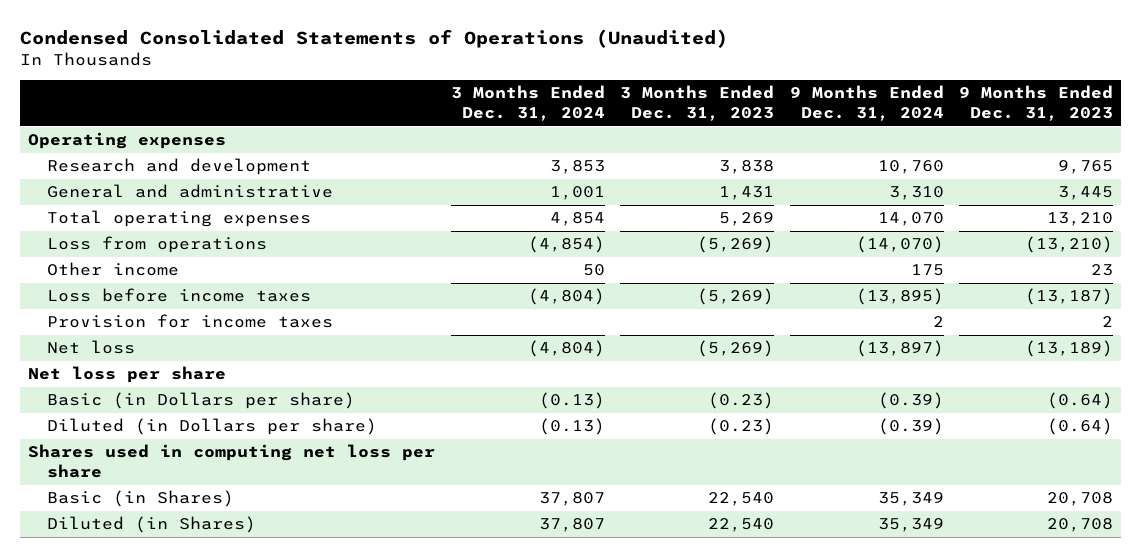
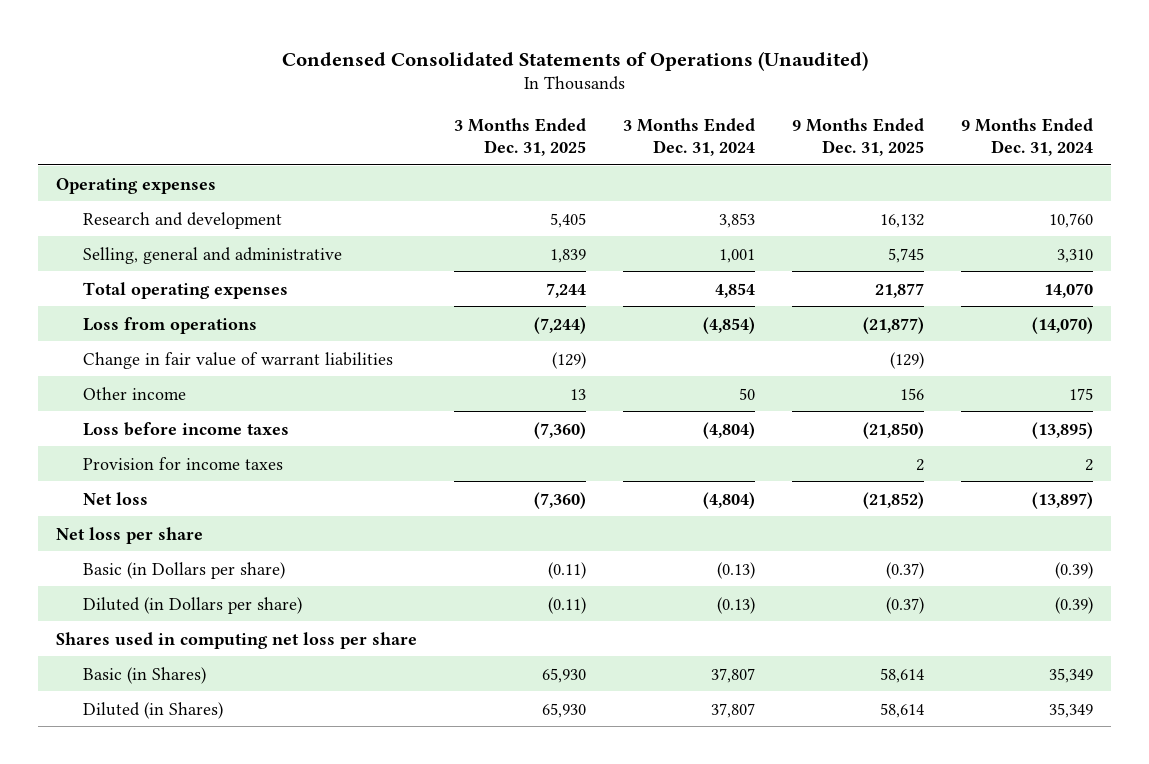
- | 3 Months Ended Dec. 31, 2024 | 3 Months Ended Dec. 31, 2023 | 9 Months Ended Dec. 31, 2024 | 9 Months Ended Dec. 31, 2023
+ | 3 Months Ended Dec. 31, 2025 | 3 Months Ended Dec. 31, 2024 | 9 Months Ended Dec. 31, 2025 | 9 Months Ended Dec. 31, 2024
- General and administrative | 1,001 | 1,431 | 3,310 | 3,445
+ Selling, general and administrative | 1,839 | 1,001 | 5,745 | 3,310
+ Change in fair value of warrant liabilities | (129) | | (129) |

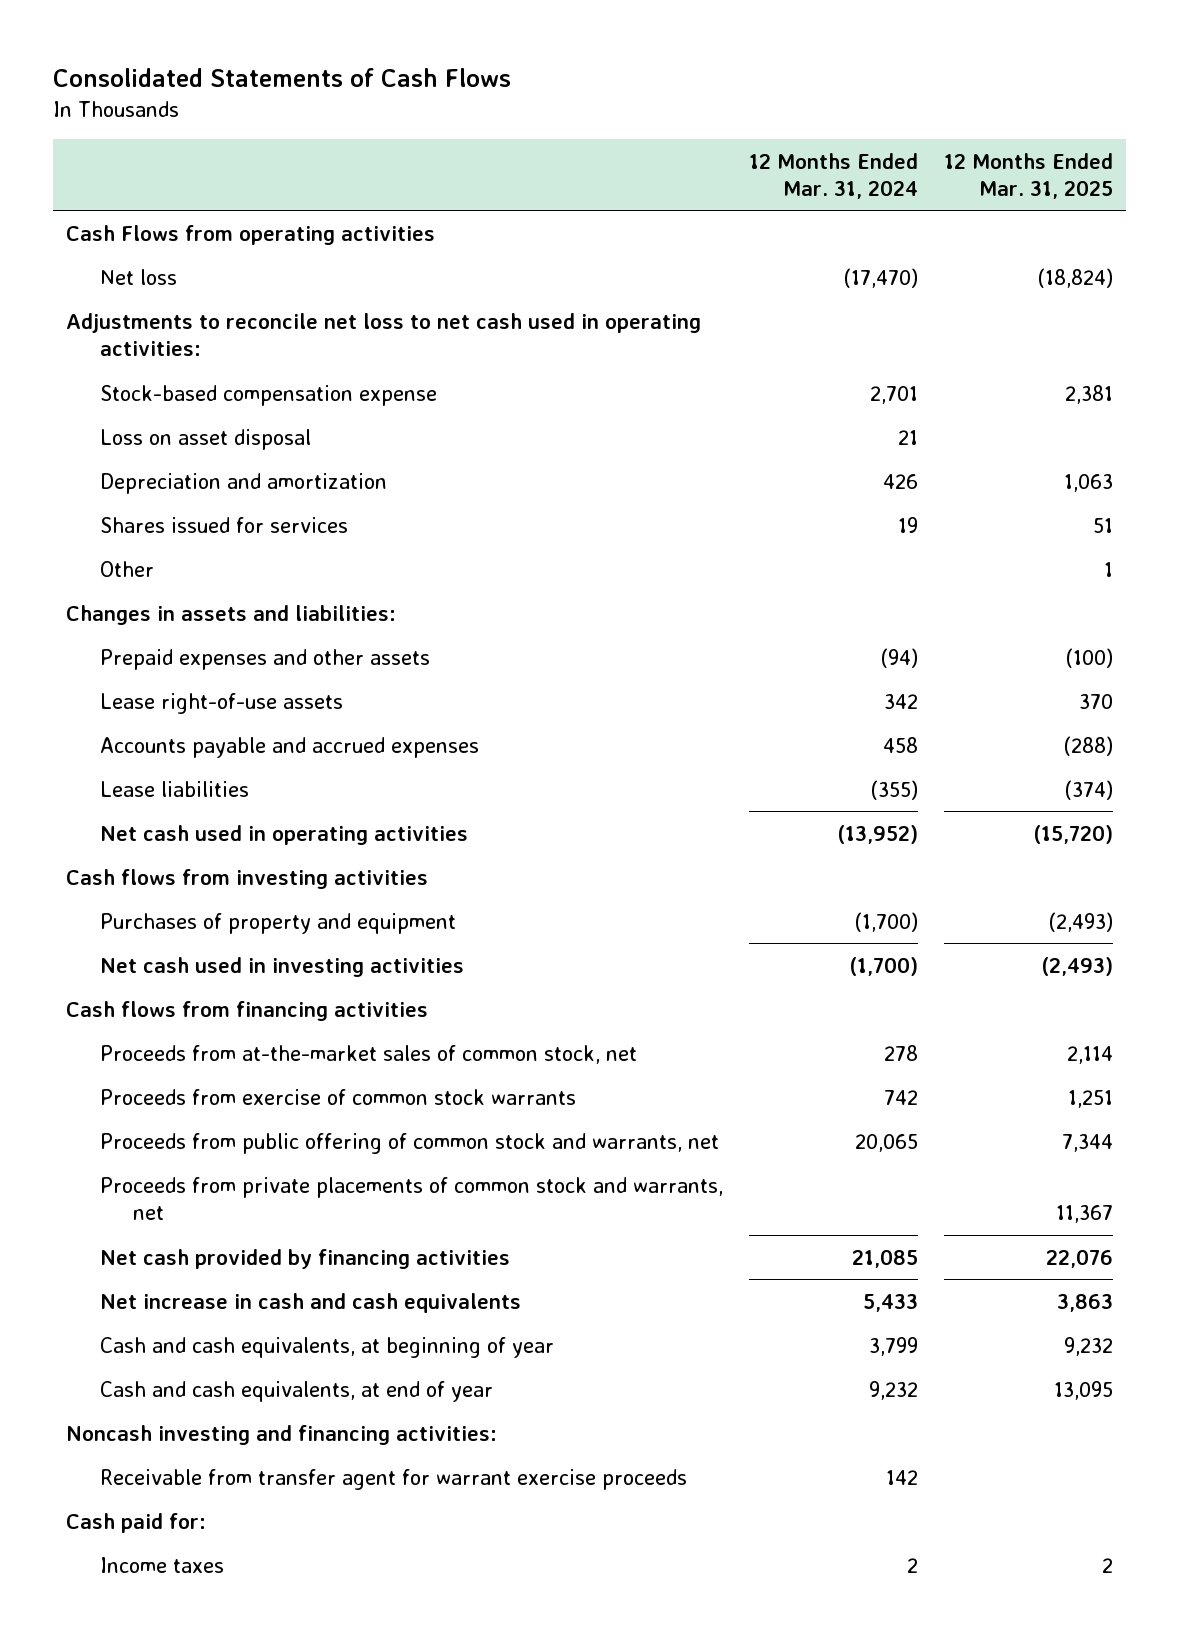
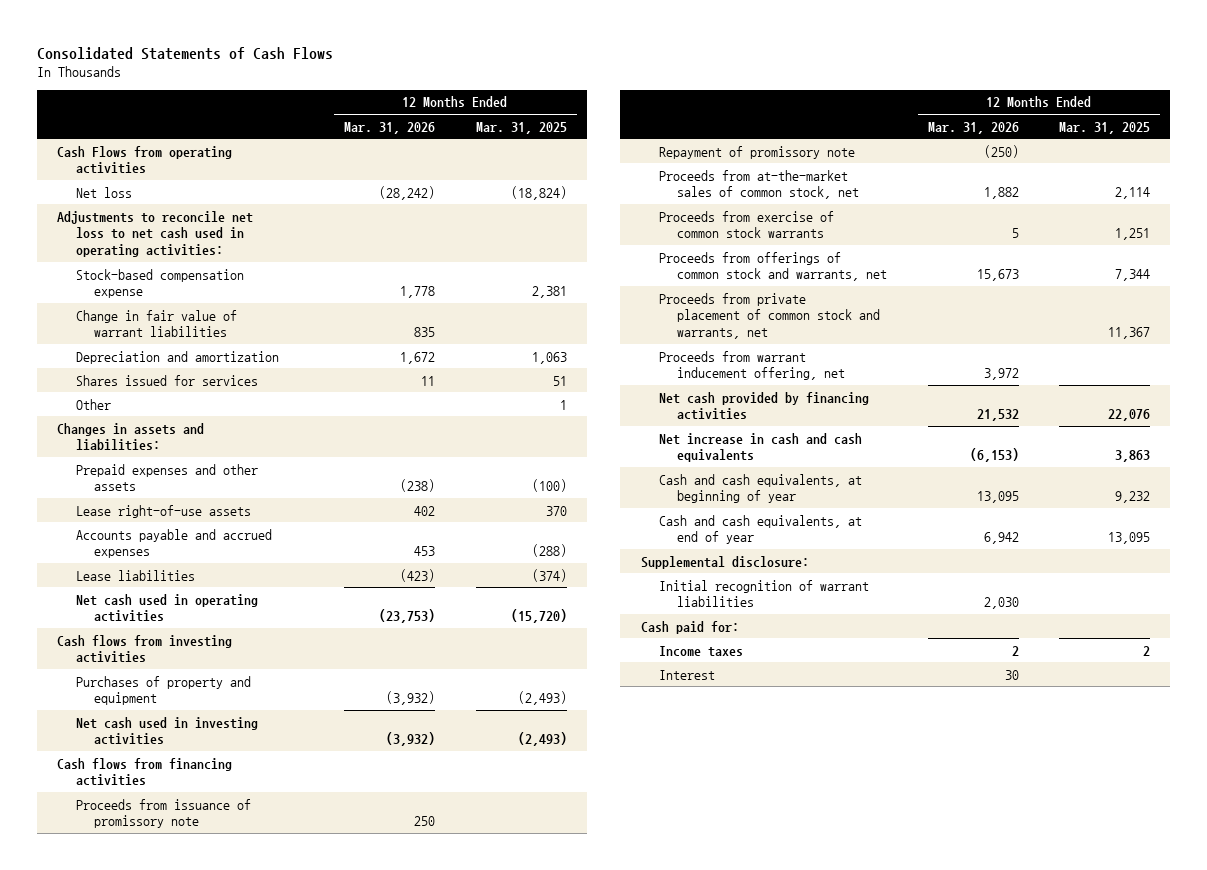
- | 12 Months Ended Mar. 31, 2024 | 12 Months Ended Mar. 31, 2025
+ | 12 Months Ended Mar. 31, 2026 | 12 Months Ended Mar. 31, 2025
- Loss on asset disposal | 21 |
+ Change in fair value of warrant liabilities | 835 |
+ Proceeds from issuance of promissory note | 250 |
+ Repayment of promissory note | (250) |
- Proceeds from public offering of common stock and warrants, net | 20,065 | 7,344
- Proceeds from private placements of common stock and warrants, net | | 11,367
+ Proceeds from offerings of common stock and warrants, net | 15,673 | 7,344
+ Proceeds from private placement of common stock and warrants, net | | 11,367
+ Proceeds from warrant inducement offering, net | 3,972 |
- Noncash investing and financing activities:
- Receivable from transfer agent for warrant exercise proceeds | 142 |
+ Supplemental disclosure:
+ Initial recognition of warrant liabilities | 2,030 |
+ Interest | 30 |

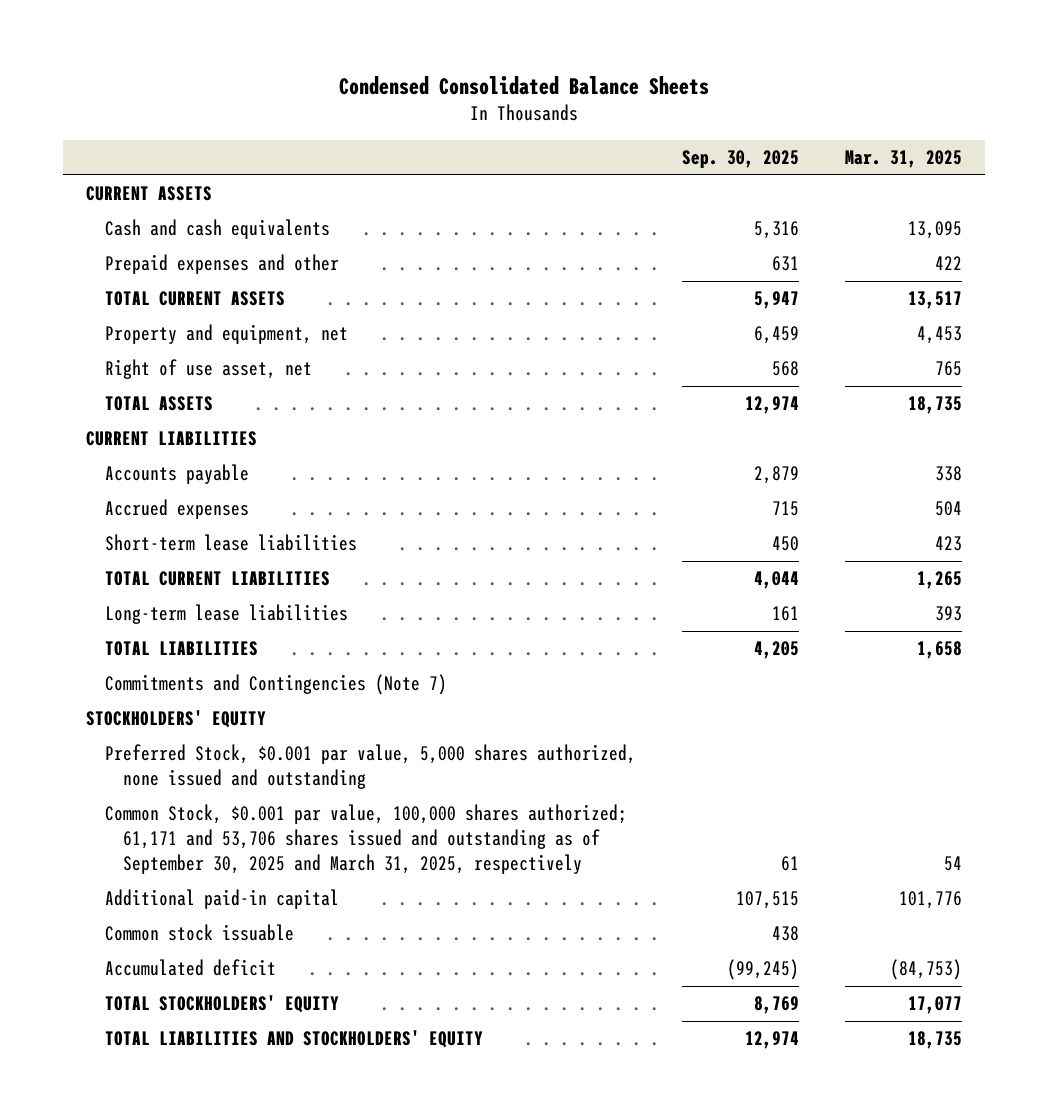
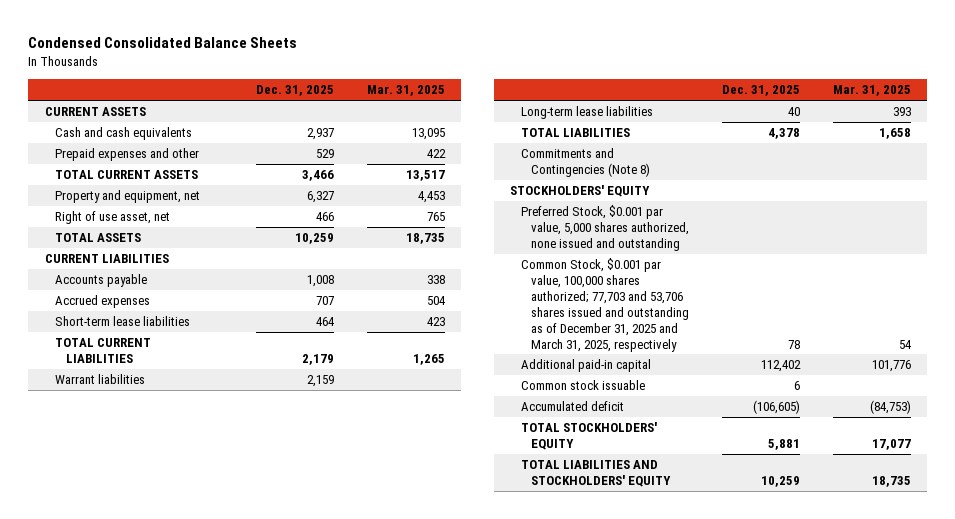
- | Sep. 30, 2025 | Mar. 31, 2025
+ | Dec. 31, 2025 | Mar. 31, 2025
+ Warrant liabilities | 2,159 |
- Commitments and Contingencies (Note 7)
+ Commitments and Contingencies (Note 8)
- Common Stock, $0.001 par value, 100,000 shares authorized; 61,171 and 53,706 shares issued and outstanding as of September 30, 2025 and March 31, 2025, respectively | 61 | 54
+ Common Stock, $0.001 par value, 100,000 shares authorized; 77,703 and 53,706 shares issued and outstanding as of December 31, 2025 and March 31, 2025, respectively | 78 | 54

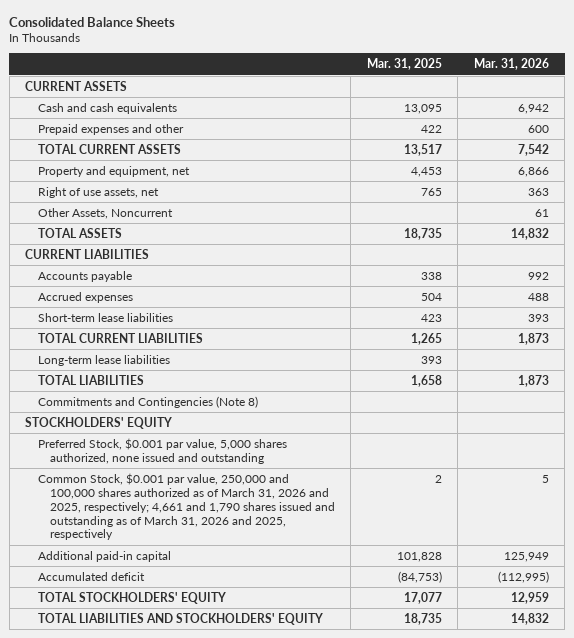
- Condensed Consolidated Balance Sheets
+ Consolidated Balance Sheets
- | Dec. 31, 2025 | Mar. 31, 2025
+ | Mar. 31, 2025 | Mar. 31, 2026
- Right of use asset, net | 466 | 765
+ Right of use assets, net | 765 | 363
+ Other Assets, Noncurrent | | 61
- Warrant liabilities | 2,159 |
- Common Stock, $0.001 par value, 100,000 shares authorized; 77,703 and 53,706 shares issued and outstanding as of December 31, 2025 and March 31, 2025, respectively | 78 | 54
- Additional paid-in capital | 112,402 | 101,776
- Common stock issuable | 6 |
+ Common Stock, $0.001 par value, 250,000 and 100,000 shares authorized as of March 31, 2026 and 2025, respectively; 4,661 and 1,790 shares issued and outstanding as of March 31, 2026 and 2025, respectively | 2 | 5
+ Additional paid-in capital | 101,828 | 125,949

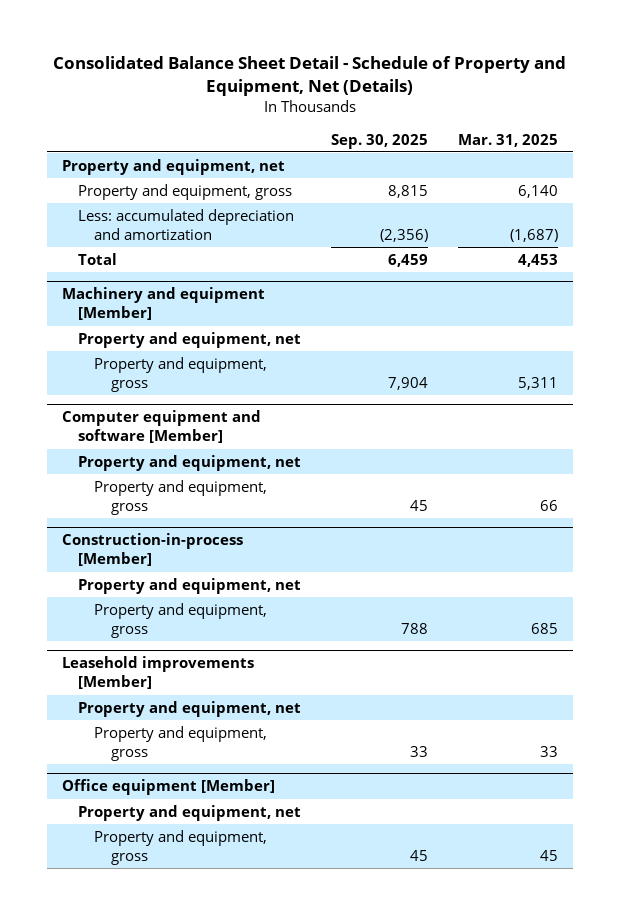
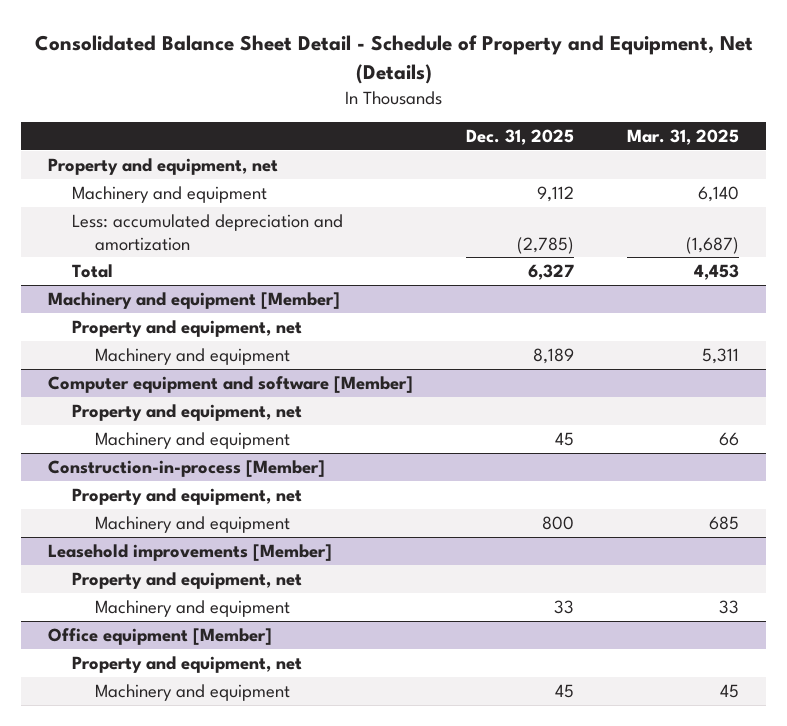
- | Sep. 30, 2025 | Mar. 31, 2025
+ | Dec. 31, 2025 | Mar. 31, 2025
- Property and equipment, gross | 8,815 | 6,140
+ Machinery and equipment | 9,112 | 6,140
@ Machinery and equipment [Member]
- Property and equipment, gross | 7,904 | 5,311
+ Machinery and equipment | 8,189 | 5,311
@ Computer equipment and software [Member]
- Property and equipment, gross | 45 | 66
+ Machinery and equipment | 45 | 66
@ Construction-in-process [Member]
- Property and equipment, gross | 788 | 685
+ Machinery and equipment | 800 | 685
@ Leasehold improvements [Member]
- Property and equipment, gross | 33 | 33
+ Machinery and equipment | 33 | 33
@ Office equipment [Member]
- Property and equipment, gross | 45 | 45
+ Machinery and equipment | 45 | 45

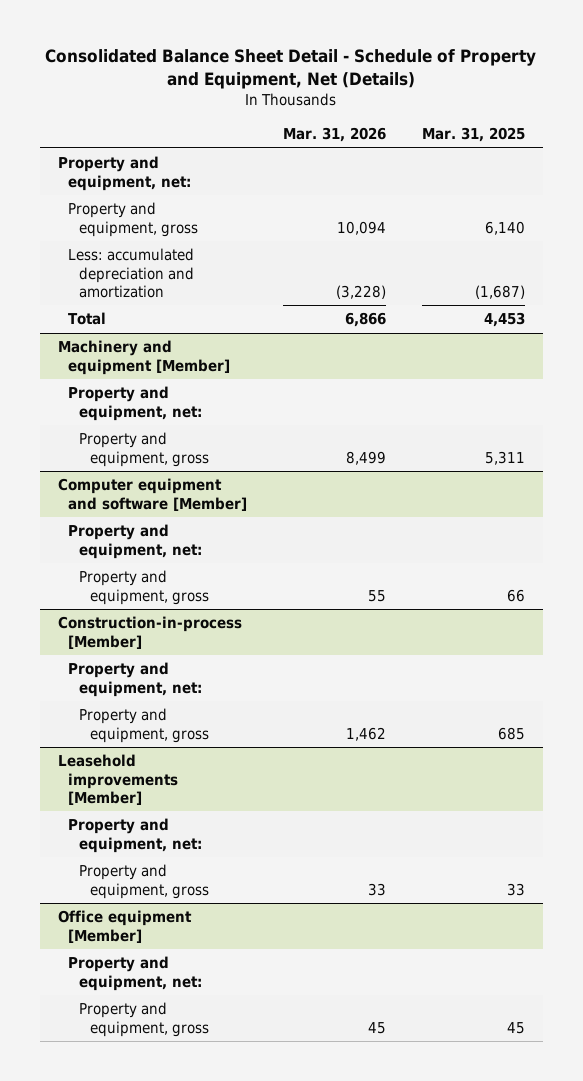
- | Dec. 31, 2025 | Mar. 31, 2025
+ | Mar. 31, 2026 | Mar. 31, 2025
- Property and equipment, net
- Machinery and equipment | 9,112 | 6,140
+ Property and equipment, net:
+ Property and equipment, gross | 10,094 | 6,140
@ Machinery and equipment [Member]
- Property and equipment, net
- Machinery and equipment | 8,189 | 5,311
+ Property and equipment, net:
+ Property and equipment, gross | 8,499 | 5,311
@ Computer equipment and software [Member]
- Property and equipment, net
- Machinery and equipment | 45 | 66
+ Property and equipment, net:
+ Property and equipment, gross | 55 | 66
@ Construction-in-process [Member]
- Property and equipment, net
- Machinery and equipment | 800 | 685
+ Property and equipment, net:
+ Property and equipment, gross | 1,462 | 685
@ Leasehold improvements [Member]
- Property and equipment, net
- Machinery and equipment | 33 | 33
+ Property and equipment, net:
+ Property and equipment, gross | 33 | 33
@ Office equipment [Member]
- Property and equipment, net
- Machinery and equipment | 45 | 45
+ Property and equipment, net:
+ Property and equipment, gross | 45 | 45

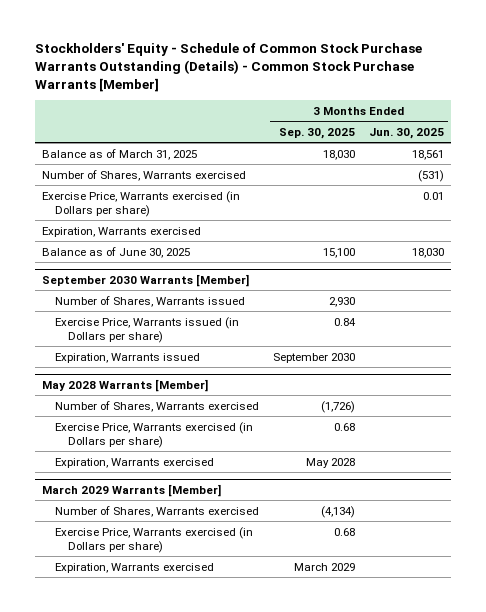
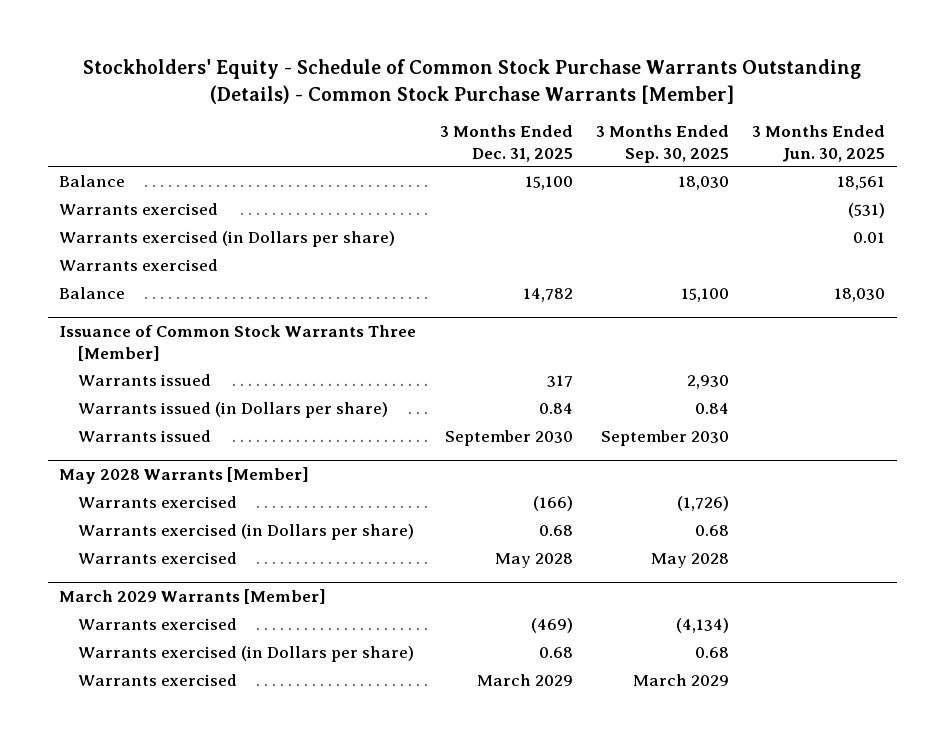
- | 3 Months Ended Sep. 30, 2025 | 3 Months Ended Jun. 30, 2025
+ | 3 Months Ended Dec. 31, 2025 | 3 Months Ended Sep. 30, 2025 | 3 Months Ended Jun. 30, 2025
- Balance as of March 31, 2025 | 18,030 | 18,561
- Number of Shares, Warrants exercised | | (531)
- Exercise Price, Warrants exercised (in Dollars per share) | | 0.01
- Expiration, Warrants exercised
- Balance as of June 30, 2025 | 15,100 | 18,030
- September 2030 Warrants [Member]
- Number of Shares, Warrants issued | 2,930 |
- Exercise Price, Warrants issued (in Dollars per share) | 0.84 |
- Expiration, Warrants issued | September 2030 |
+ Balance | 15,100 | 18,030 | 18,561
+ Warrants exercised | | | (531)
+ Warrants exercised (in Dollars per share) | | | 0.01
+ Warrants exercised
+ Balance | 14,782 | 15,100 | 18,030
+ Issuance of Common Stock Warrants Three [Member]
+ Warrants issued | 317 | 2,930 |
+ Warrants issued (in Dollars per share) | 0.84 | 0.84 |
+ Warrants issued | September 2030 | September 2030 |
@ May 2028 Warrants [Member]
- Number of Shares, Warrants exercised | (1,726) |
- Exercise Price, Warrants exercised (in Dollars per share) | 0.68 |
- Expiration, Warrants exercised | May 2028 |
+ Warrants exercised | (166) | (1,726) |
+ Warrants exercised (in Dollars per share) | 0.68 | 0.68 |
+ Warrants exercised | May 2028 | May 2028 |
@ March 2029 Warrants [Member]
- Number of Shares, Warrants exercised | (4,134) |
- Exercise Price, Warrants exercised (in Dollars per share) | 0.68 |
- Expiration, Warrants exercised | March 2029 |
+ Warrants exercised | (469) | (4,134) |
+ Warrants exercised (in Dollars per share) | 0.68 | 0.68 |
+ Warrants exercised | March 2029 | March 2029 |

